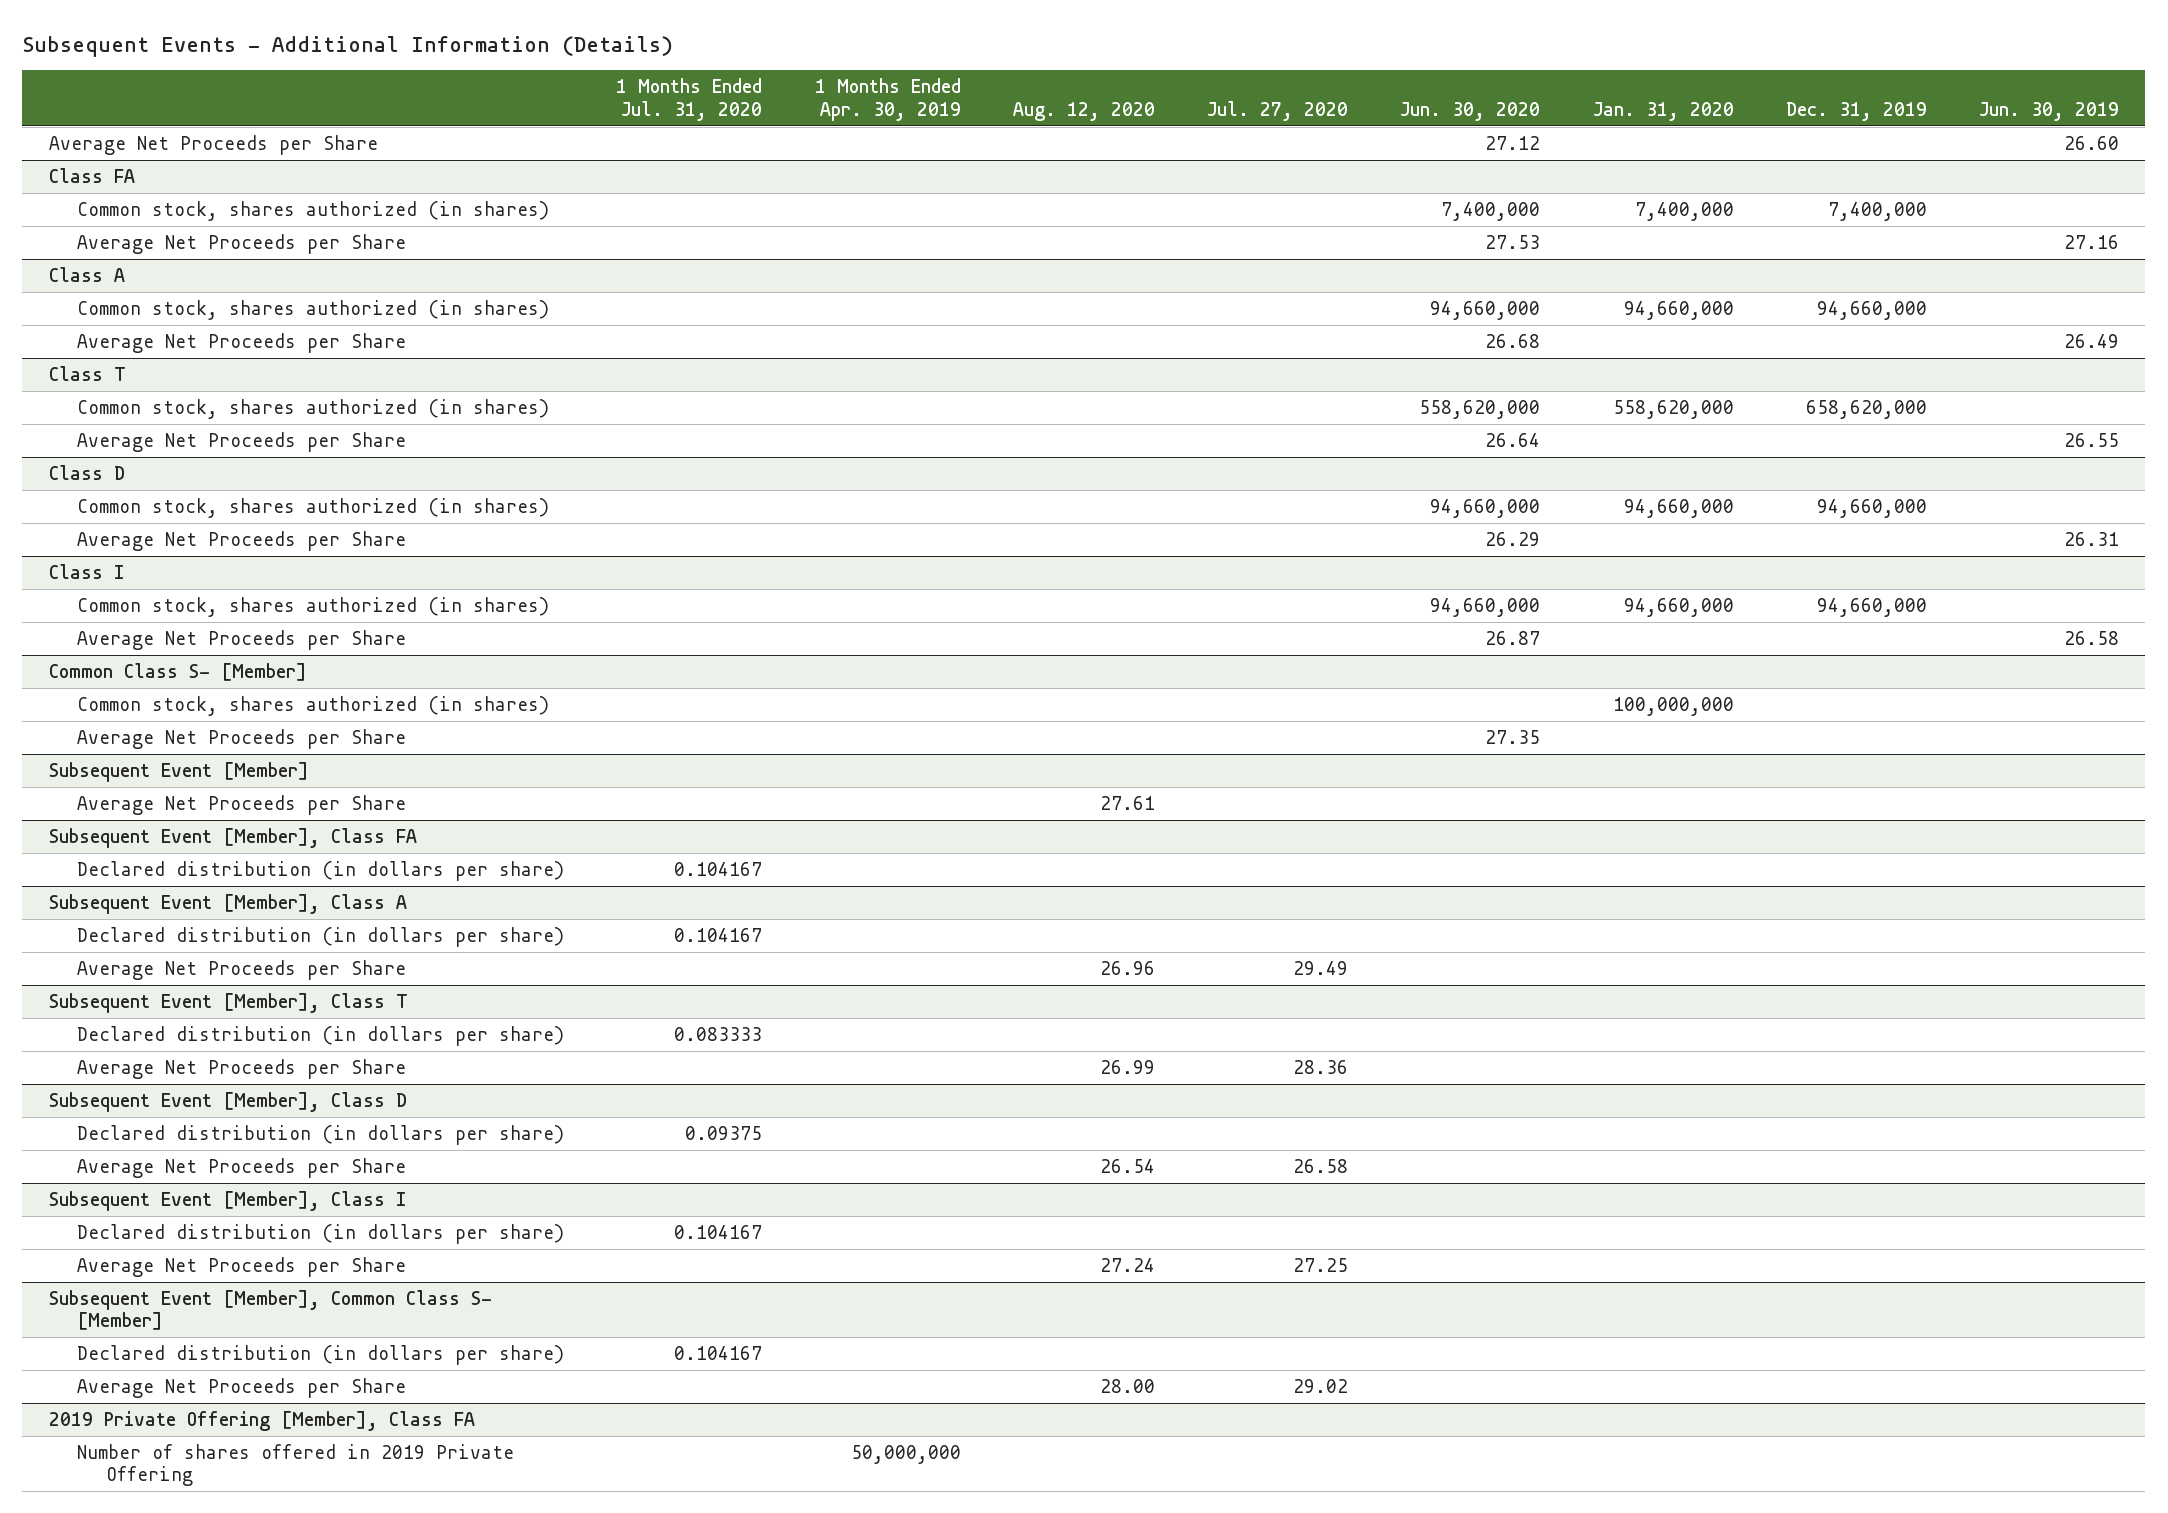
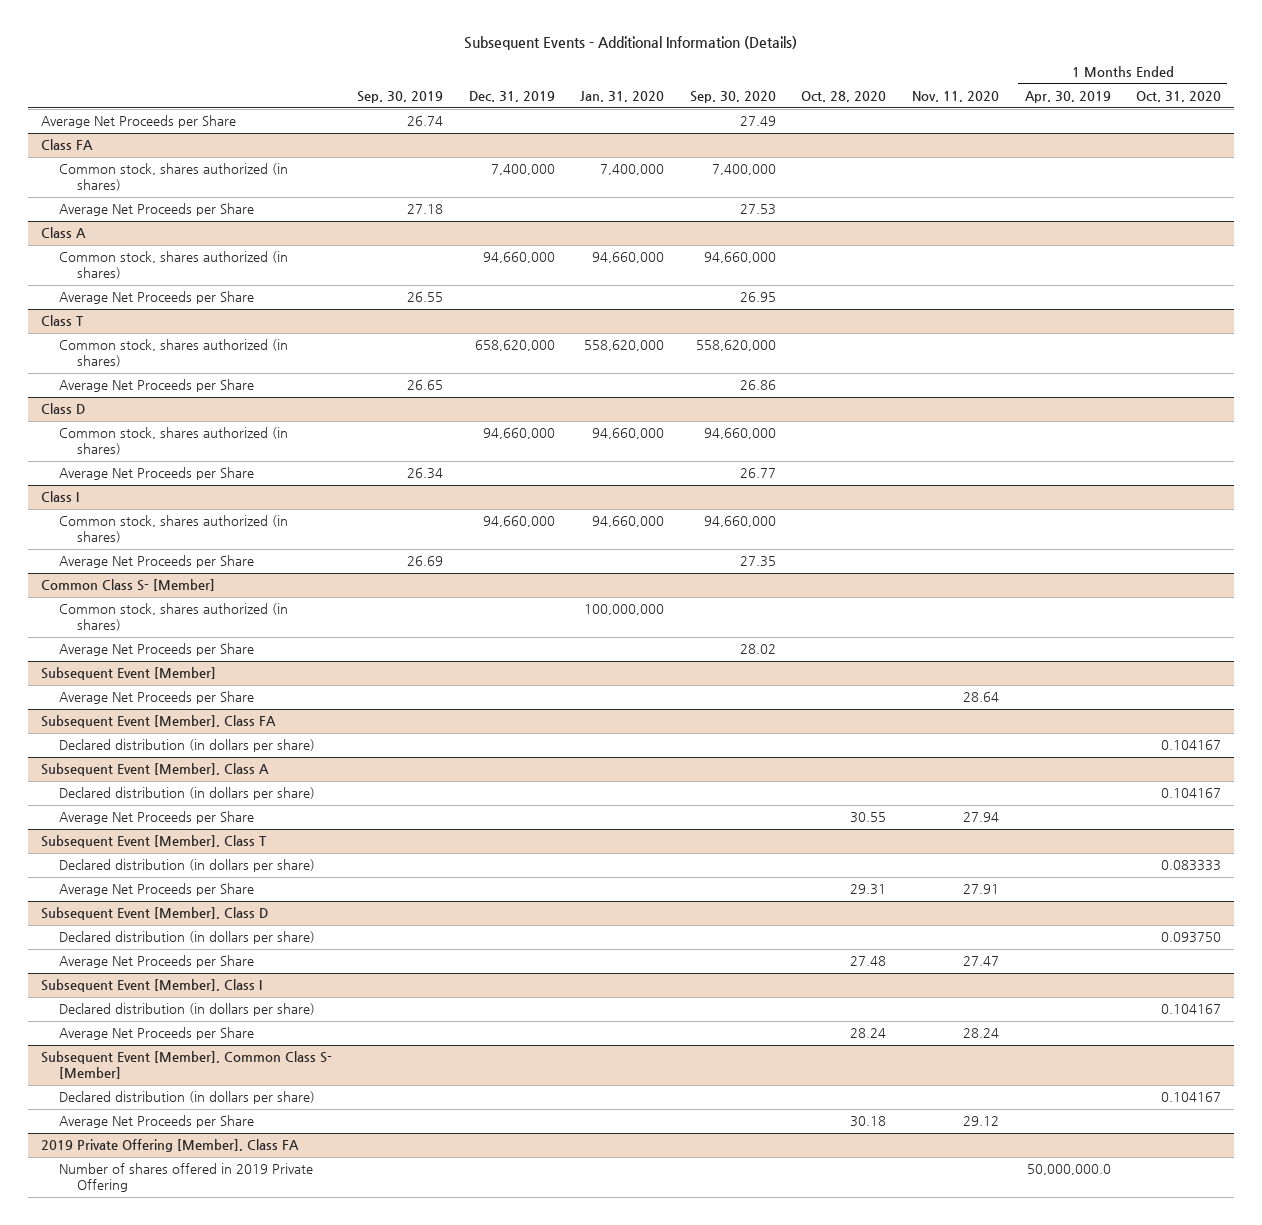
- | 1 Months Ended Jul. 31, 2020 | 1 Months Ended Apr. 30, 2019 | Aug. 12, 2020 | Jul. 27, 2020 | Jun. 30, 2020 | Jan. 31, 2020 | Dec. 31, 2019 | Jun. 30, 2019
+ | Sep. 30, 2019 | Dec. 31, 2019 | Jan. 31, 2020 | Sep. 30, 2020 | Oct. 28, 2020 | Nov. 11, 2020 | 1 Months Ended Apr. 30, 2019 | 1 Months Ended Oct. 31, 2020
@ 2019 Private Offering [Member], Class FA
- Number of shares offered in 2019 Private Offering | | 50,000,000 | | | | | |
+ Number of shares offered in 2019 Private Offering | | | | | | | 50,000,000.0 |

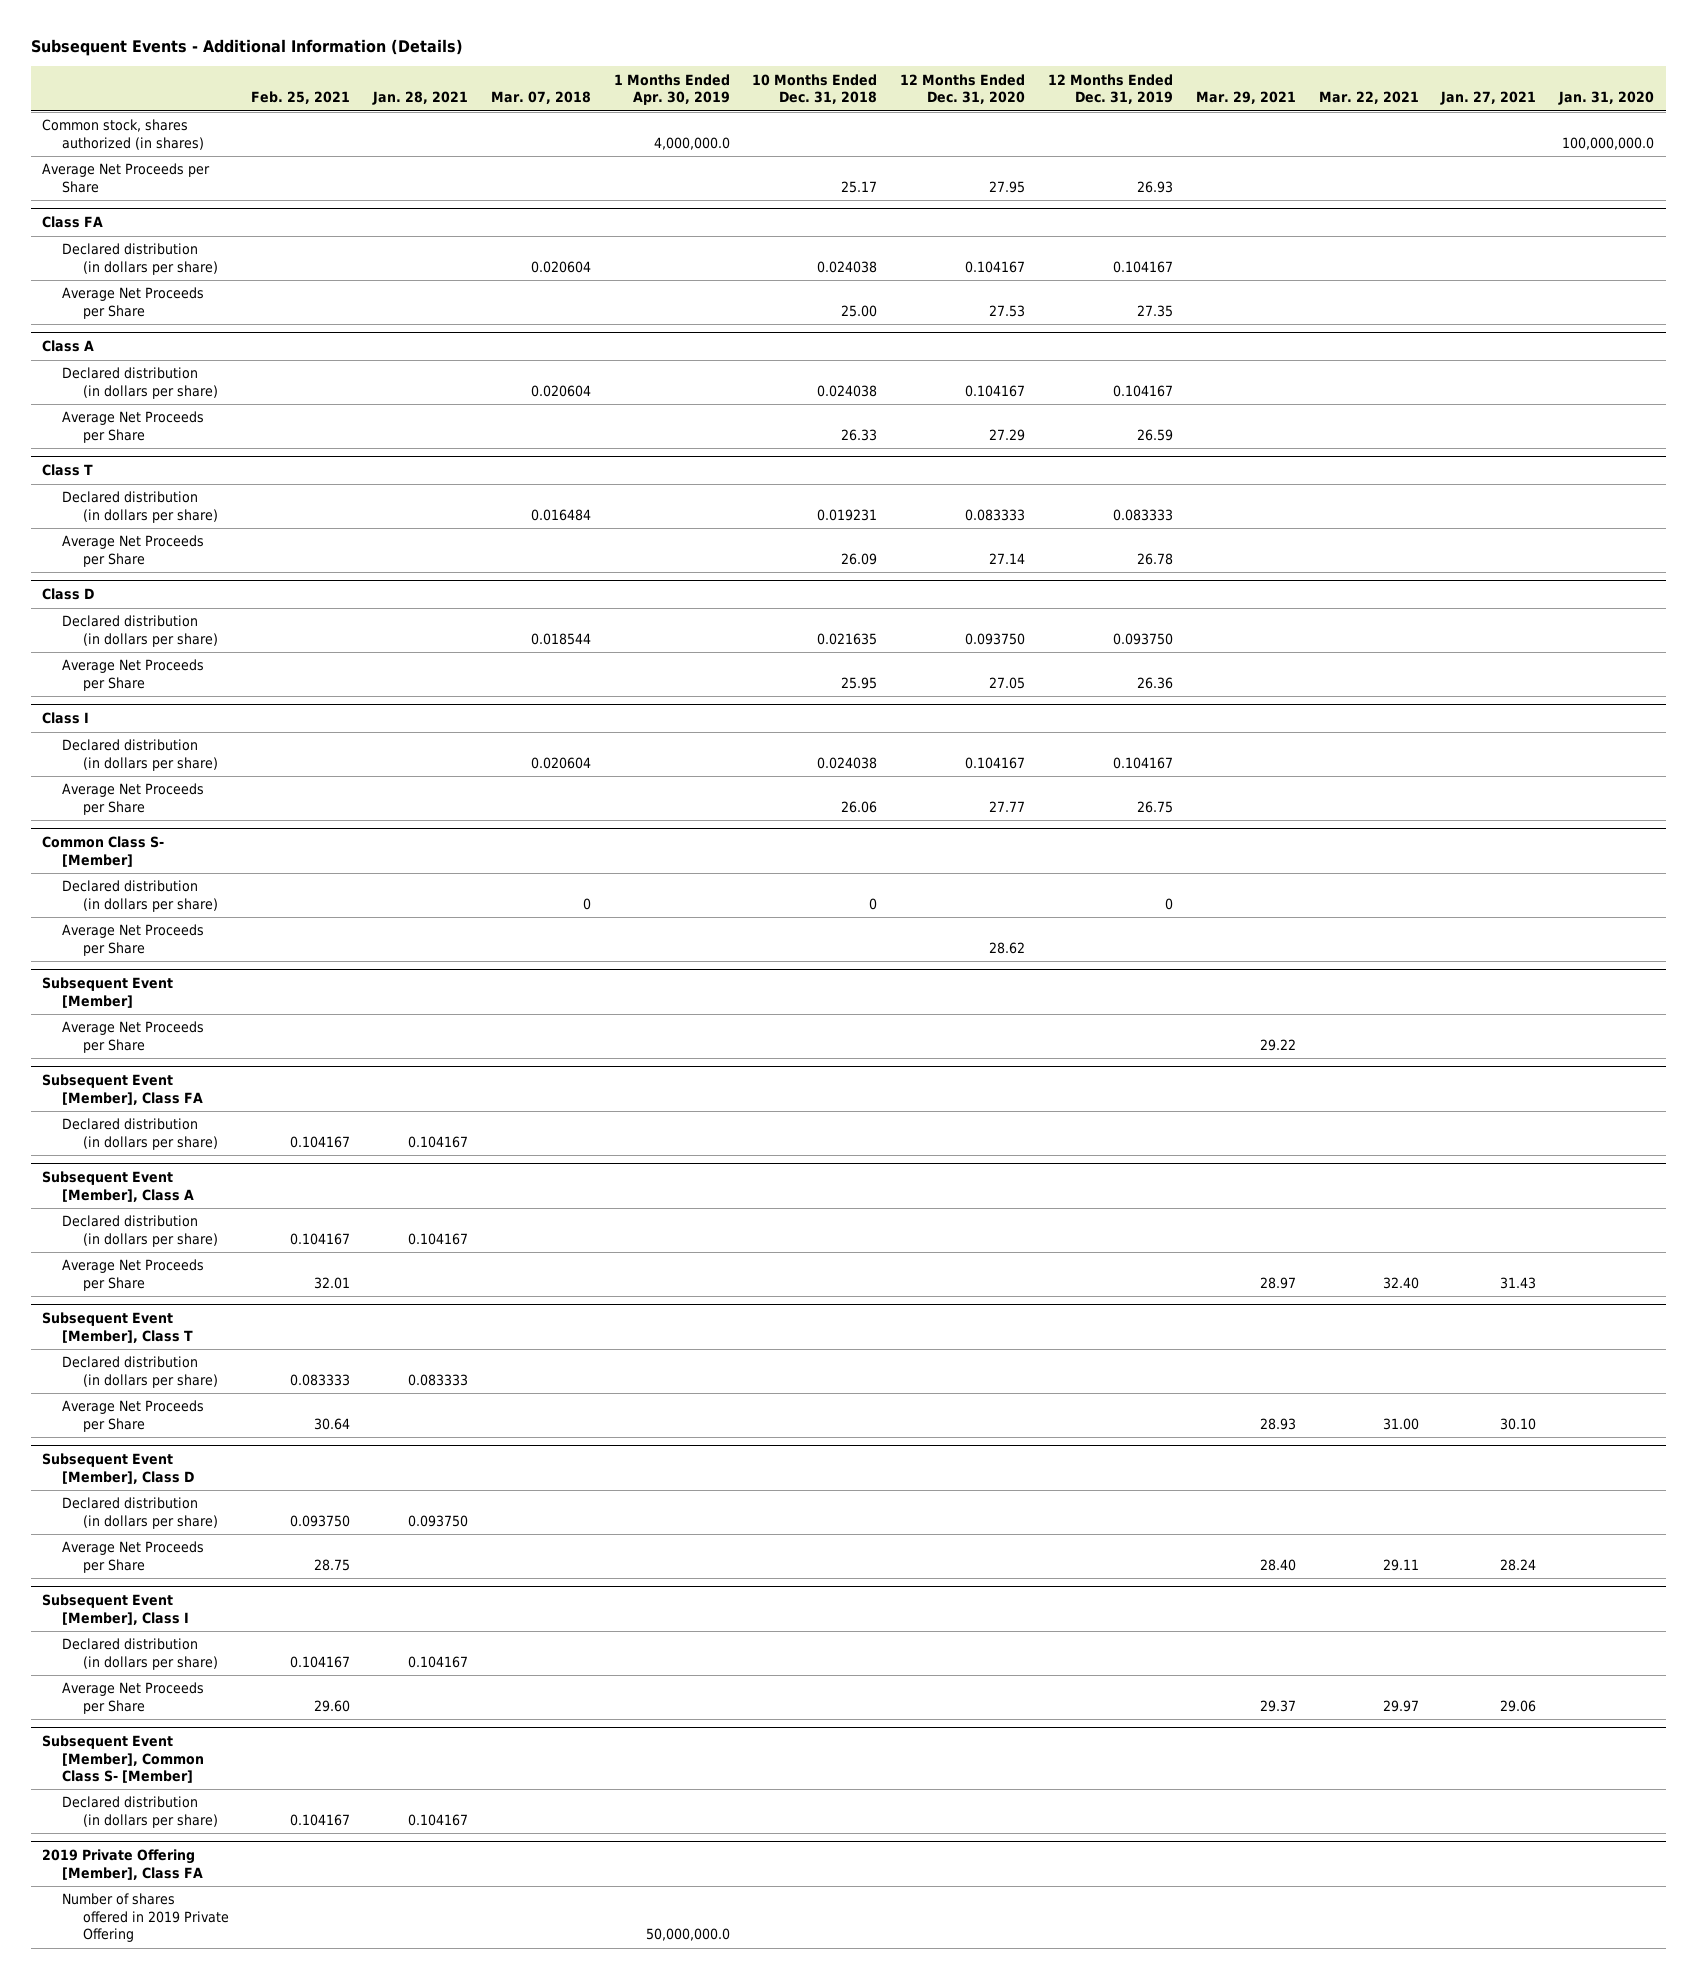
- | Sep. 30, 2019 | Dec. 31, 2019 | Jan. 31, 2020 | Sep. 30, 2020 | Oct. 28, 2020 | Nov. 11, 2020 | 1 Months Ended Apr. 30, 2019 | 1 Months Ended Oct. 31, 2020
+ | Feb. 25, 2021 | Jan. 28, 2021 | Mar. 07, 2018 | 1 Months Ended Apr. 30, 2019 | 10 Months Ended Dec. 31, 2018 | 12 Months Ended Dec. 31, 2020 | 12 Months Ended Dec. 31, 2019 | Mar. 29, 2021 | Mar. 22, 2021 | Jan. 27, 2021 | Jan. 31, 2020
+ Common stock, shares authorized (in shares) | | | | 4,000,000.0 | | | | | | | 100,000,000.0
@ Class FA
- Common stock, shares authorized (in shares) | | 7,400,000 | 7,400,000 | 7,400,000 | | | |
+ Declared distribution (in dollars per share) | | | 0.020604 | | 0.024038 | 0.104167 | 0.104167 | | | |
@ Class A
- Common stock, shares authorized (in shares) | | 94,660,000 | 94,660,000 | 94,660,000 | | | |
+ Declared distribution (in dollars per share) | | | 0.020604 | | 0.024038 | 0.104167 | 0.104167 | | | |
@ Class T
- Common stock, shares authorized (in shares) | | 658,620,000 | 558,620,000 | 558,620,000 | | | |
+ Declared distribution (in dollars per share) | | | 0.016484 | | 0.019231 | 0.083333 | 0.083333 | | | |
@ Class D
- Common stock, shares authorized (in shares) | | 94,660,000 | 94,660,000 | 94,660,000 | | | |
+ Declared distribution (in dollars per share) | | | 0.018544 | | 0.021635 | 0.093750 | 0.093750 | | | |
@ Class I
- Common stock, shares authorized (in shares) | | 94,660,000 | 94,660,000 | 94,660,000 | | | |
+ Declared distribution (in dollars per share) | | | 0.020604 | | 0.024038 | 0.104167 | 0.104167 | | | |
@ Common Class S- [Member]
- Common stock, shares authorized (in shares) | | | 100,000,000 | | | | |
+ Declared distribution (in dollars per share) | | | 0 | | 0 | | 0 | | | |
@ Subsequent Event [Member], Common Class S- [Member]
- Average Net Proceeds per Share | | | | | 30.18 | 29.12 | |

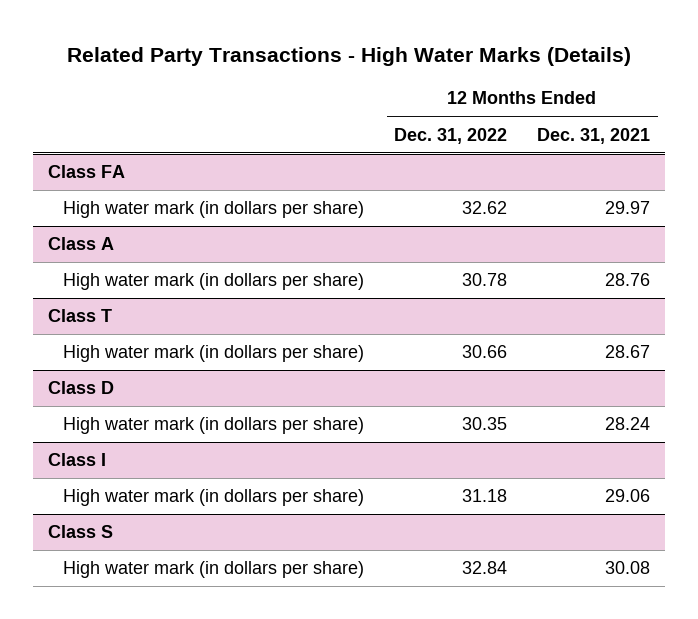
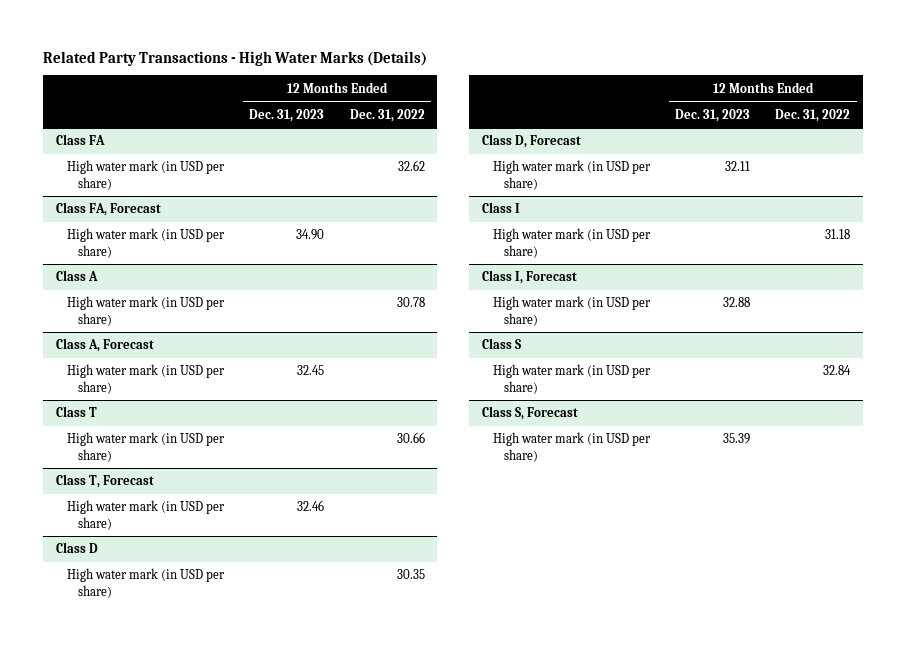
- | 12 Months Ended Dec. 31, 2022 | 12 Months Ended Dec. 31, 2021
+ | 12 Months Ended Dec. 31, 2023 | 12 Months Ended Dec. 31, 2022
@ Class FA
- High water mark (in dollars per share) | 32.62 | 29.97
+ High water mark (in USD per share) | | 32.62
+ Class FA, Forecast
+ High water mark (in USD per share) | 34.90 |
@ Class A
- High water mark (in dollars per share) | 30.78 | 28.76
+ High water mark (in USD per share) | | 30.78
+ Class A, Forecast
+ High water mark (in USD per share) | 32.45 |
@ Class T
- High water mark (in dollars per share) | 30.66 | 28.67
+ High water mark (in USD per share) | | 30.66
+ Class T, Forecast
+ High water mark (in USD per share) | 32.46 |
@ Class D
- High water mark (in dollars per share) | 30.35 | 28.24
+ High water mark (in USD per share) | | 30.35
+ Class D, Forecast
+ High water mark (in USD per share) | 32.11 |
@ Class I
- High water mark (in dollars per share) | 31.18 | 29.06
+ High water mark (in USD per share) | | 31.18
+ Class I, Forecast
+ High water mark (in USD per share) | 32.88 |
@ Class S
- High water mark (in dollars per share) | 32.84 | 30.08
+ High water mark (in USD per share) | | 32.84
+ Class S, Forecast
+ High water mark (in USD per share) | 35.39 |

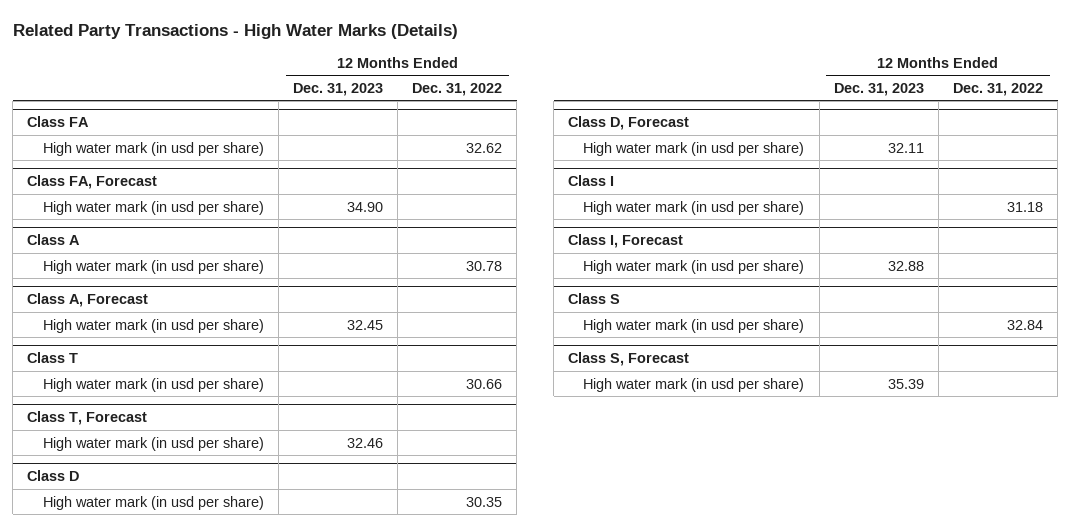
@ Class FA
- High water mark (in USD per share) | | 32.62
+ High water mark (in usd per share) | | 32.62
@ Class FA, Forecast
- High water mark (in USD per share) | 34.90 |
+ High water mark (in usd per share) | 34.90 |
@ Class A
- High water mark (in USD per share) | | 30.78
+ High water mark (in usd per share) | | 30.78
@ Class A, Forecast
- High water mark (in USD per share) | 32.45 |
+ High water mark (in usd per share) | 32.45 |
@ Class T
- High water mark (in USD per share) | | 30.66
+ High water mark (in usd per share) | | 30.66
@ Class T, Forecast
- High water mark (in USD per share) | 32.46 |
+ High water mark (in usd per share) | 32.46 |
@ Class D
- High water mark (in USD per share) | | 30.35
+ High water mark (in usd per share) | | 30.35
@ Class D, Forecast
- High water mark (in USD per share) | 32.11 |
+ High water mark (in usd per share) | 32.11 |
@ Class I
- High water mark (in USD per share) | | 31.18
+ High water mark (in usd per share) | | 31.18
@ Class I, Forecast
- High water mark (in USD per share) | 32.88 |
+ High water mark (in usd per share) | 32.88 |
@ Class S
- High water mark (in USD per share) | | 32.84
+ High water mark (in usd per share) | | 32.84
@ Class S, Forecast
- High water mark (in USD per share) | 35.39 |
+ High water mark (in usd per share) | 35.39 |

